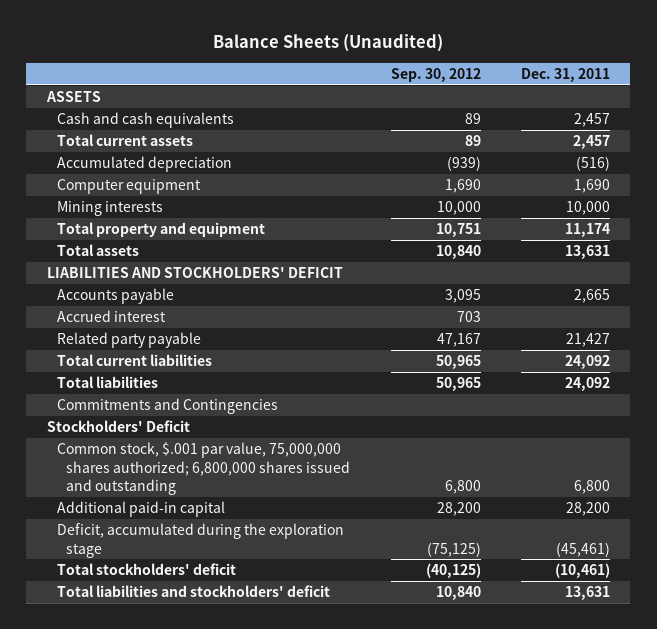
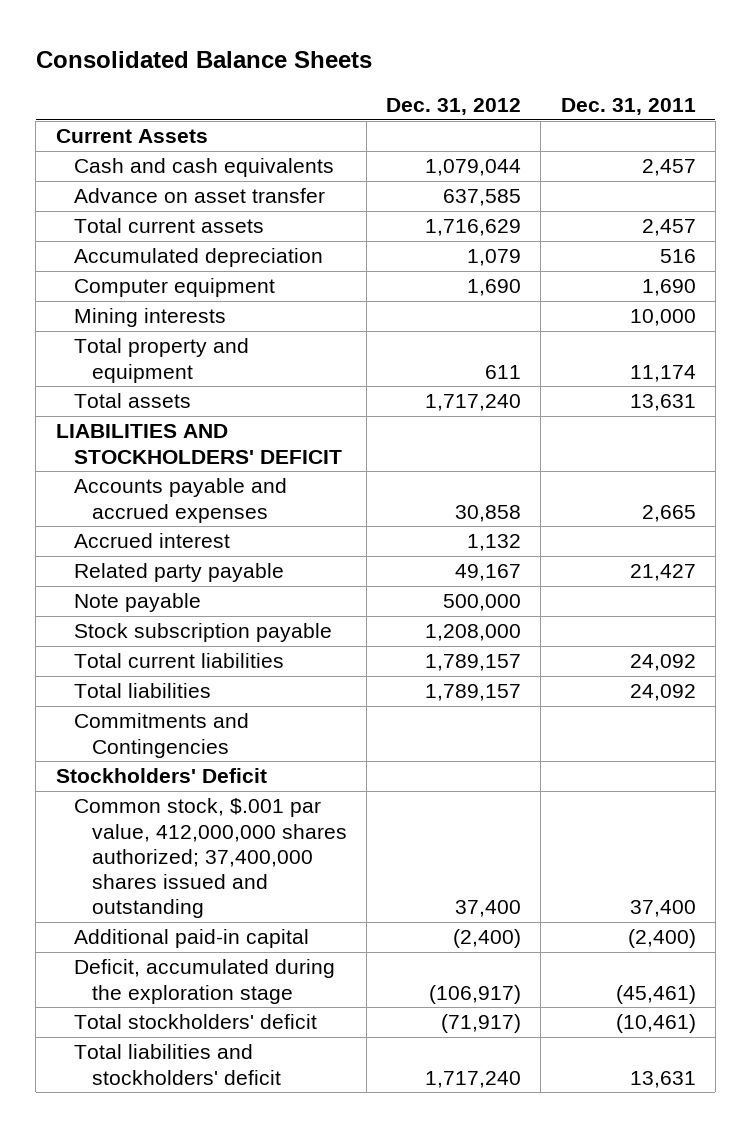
- Balance Sheets (Unaudited)
+ Consolidated Balance Sheets
- | Sep. 30, 2012 | Dec. 31, 2011
+ | Dec. 31, 2012 | Dec. 31, 2011
- ASSETS
+ Current Assets
+ Advance on asset transfer | 637,585 |
- Accumulated depreciation | (939) | (516)
+ Accumulated depreciation | 1,079 | 516
- Accounts payable | 3,095 | 2,665
+ Accounts payable and accrued expenses | 30,858 | 2,665
+ Note payable | 500,000 |
+ Stock subscription payable | 1,208,000 |
- Common stock, $.001 par value, 75,000,000 shares authorized; 6,800,000 shares issued and outstanding | 6,800 | 6,800
- Additional paid-in capital | 28,200 | 28,200
+ Common stock, $.001 par value, 412,000,000 shares authorized; 37,400,000 shares issued and outstanding | 37,400 | 37,400
+ Additional paid-in capital | (2,400) | (2,400)

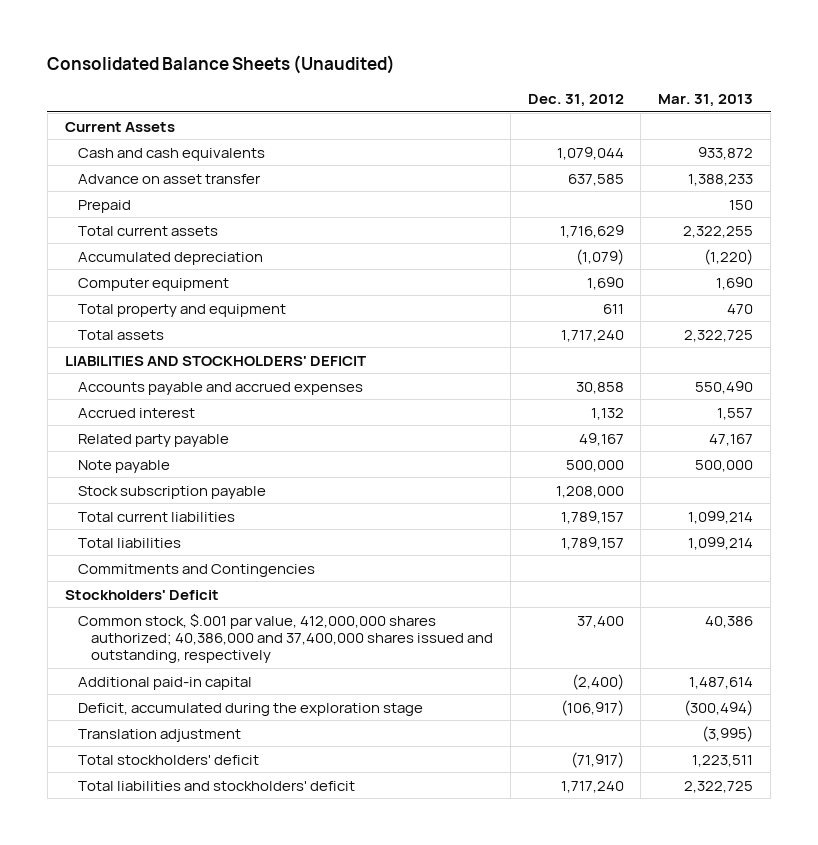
- Consolidated Balance Sheets
+ Consolidated Balance Sheets (Unaudited)
- | Dec. 31, 2012 | Dec. 31, 2011
+ | Dec. 31, 2012 | Mar. 31, 2013
+ Prepaid | | 150
- Accumulated depreciation | 1,079 | 516
+ Accumulated depreciation | (1,079) | (1,220)
- Mining interests | | 10,000
- Common stock, $.001 par value, 412,000,000 shares authorized; 37,400,000 shares issued and outstanding | 37,400 | 37,400
+ Common stock, $.001 par value, 412,000,000 shares authorized; 40,386,000 and 37,400,000 shares issued and outstanding, respectively | 37,400 | 40,386
+ Translation adjustment | | (3,995)

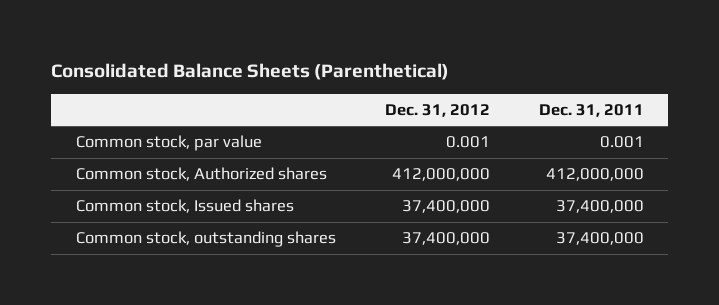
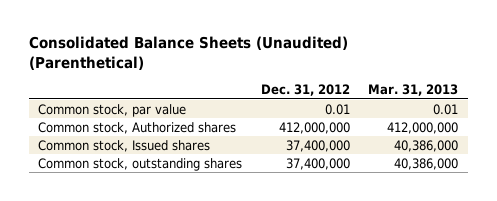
- Consolidated Balance Sheets (Parenthetical)
+ Consolidated Balance Sheets (Unaudited) (Parenthetical)
- | Dec. 31, 2012 | Dec. 31, 2011
+ | Dec. 31, 2012 | Mar. 31, 2013
- Common stock, par value | 0.001 | 0.001
+ Common stock, par value | 0.01 | 0.01

